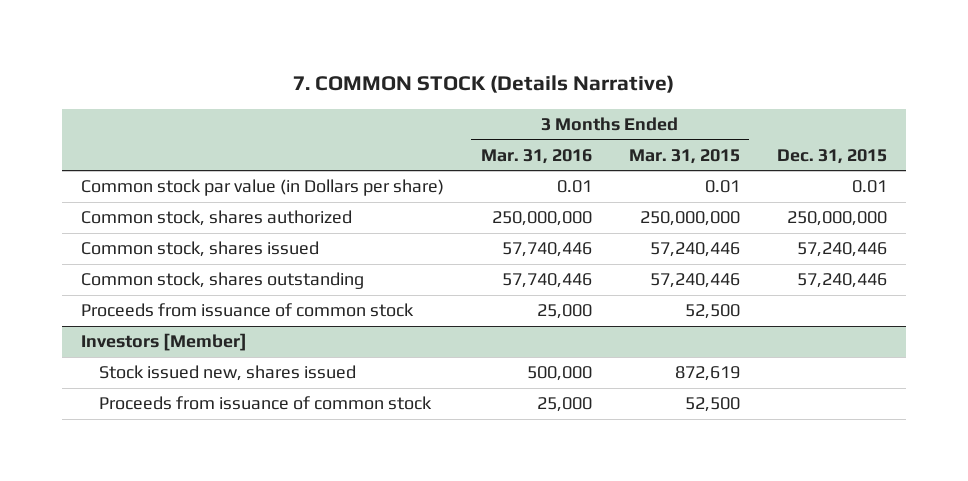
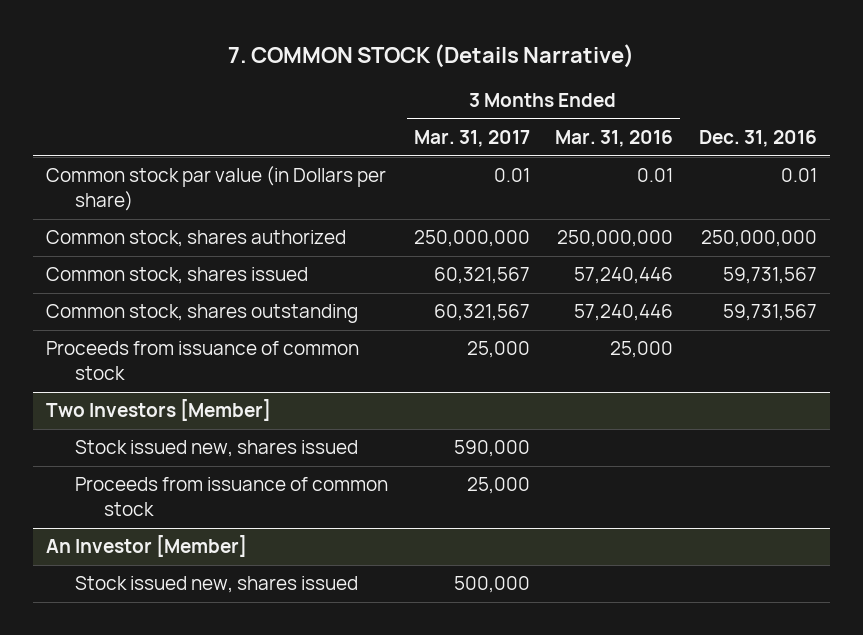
- | 3 Months Ended Mar. 31, 2016 | 3 Months Ended Mar. 31, 2015 | Dec. 31, 2015
+ | 3 Months Ended Mar. 31, 2017 | 3 Months Ended Mar. 31, 2016 | Dec. 31, 2016
- Common stock, shares issued | 57,740,446 | 57,240,446 | 57,240,446
- Common stock, shares outstanding | 57,740,446 | 57,240,446 | 57,240,446
- Proceeds from issuance of common stock | 25,000 | 52,500 |
- Investors [Member]
- Stock issued new, shares issued | 500,000 | 872,619 |
+ Common stock, shares issued | 60,321,567 | 57,240,446 | 59,731,567
+ Common stock, shares outstanding | 60,321,567 | 57,240,446 | 59,731,567
+ Two Investors [Member]
+ Stock issued new, shares issued | 590,000 | |
+ Proceeds from issuance of common stock | 25,000 | |
+ An Investor [Member]
+ Stock issued new, shares issued | 500,000 | |

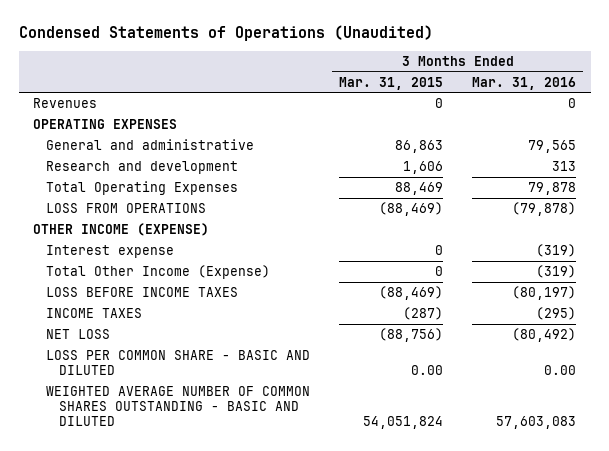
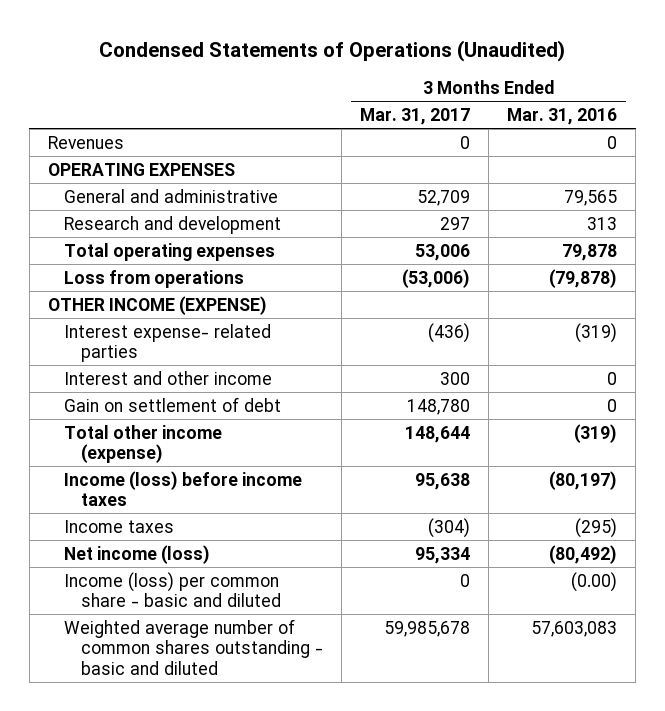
- | 3 Months Ended Mar. 31, 2015 | 3 Months Ended Mar. 31, 2016
+ | 3 Months Ended Mar. 31, 2017 | 3 Months Ended Mar. 31, 2016
- Total Operating Expenses | 88,469 | 79,878
- LOSS FROM OPERATIONS | (88,469) | (79,878)
+ Total operating expenses | 53,006 | 79,878
+ Loss from operations | (53,006) | (79,878)
- Interest expense | 0 | (319)
- Total Other Income (Expense) | 0 | (319)
- LOSS BEFORE INCOME TAXES | (88,469) | (80,197)
- INCOME TAXES | (287) | (295)
- NET LOSS | (88,756) | (80,492)
- LOSS PER COMMON SHARE - BASIC AND DILUTED | 0.00 | 0.00
- WEIGHTED AVERAGE NUMBER OF COMMON SHARES OUTSTANDING - BASIC AND DILUTED | 54,051,824 | 57,603,083
+ Interest expense- related parties | (436) | (319)
+ Interest and other income | 300 | 0
+ Gain on settlement of debt | 148,780 | 0
+ Total other income (expense) | 148,644 | (319)
+ Income (loss) before income taxes | 95,638 | (80,197)
+ Income taxes | (304) | (295)
+ Net income (loss) | 95,334 | (80,492)
+ Income (loss) per common share - basic and diluted | 0 | (0.00)
+ Weighted average number of common shares outstanding - basic and diluted | 59,985,678 | 57,603,083

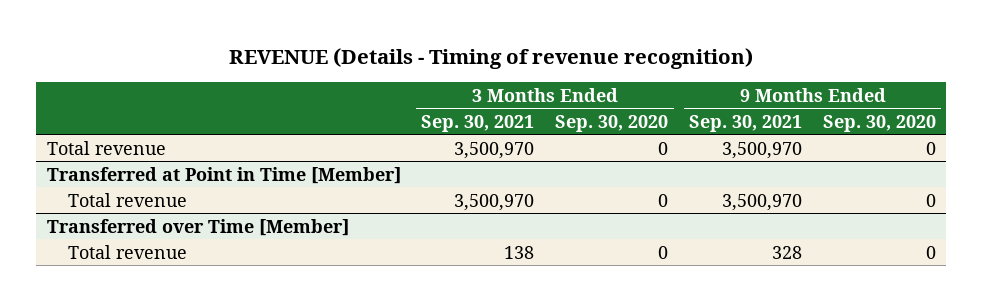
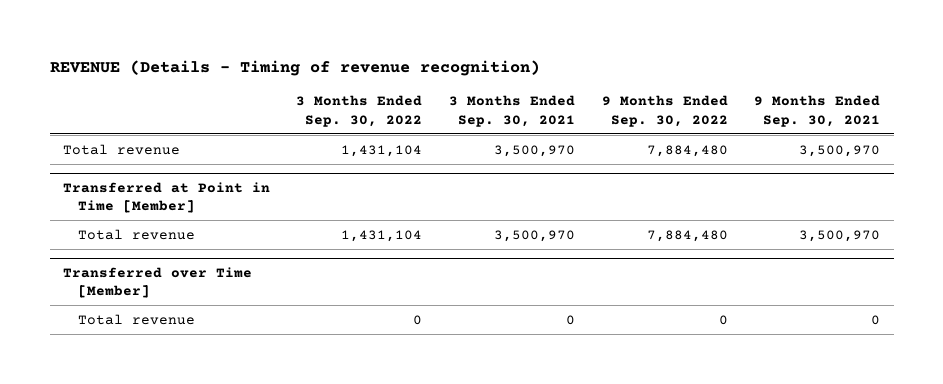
- | 3 Months Ended Sep. 30, 2021 | 3 Months Ended Sep. 30, 2020 | 9 Months Ended Sep. 30, 2021 | 9 Months Ended Sep. 30, 2020
+ | 3 Months Ended Sep. 30, 2022 | 3 Months Ended Sep. 30, 2021 | 9 Months Ended Sep. 30, 2022 | 9 Months Ended Sep. 30, 2021
@ Transferred over Time [Member]
- Total revenue | 138 | 0 | 328 | 0
+ Total revenue | 0 | 0 | 0 | 0

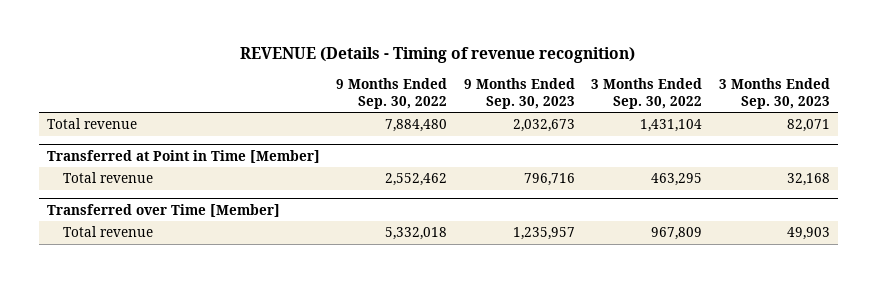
- | 3 Months Ended Sep. 30, 2022 | 3 Months Ended Sep. 30, 2021 | 9 Months Ended Sep. 30, 2022 | 9 Months Ended Sep. 30, 2021
+ | 9 Months Ended Sep. 30, 2022 | 9 Months Ended Sep. 30, 2023 | 3 Months Ended Sep. 30, 2022 | 3 Months Ended Sep. 30, 2023
@ Transferred at Point in Time [Member]
- Total revenue | 1,431,104 | 3,500,970 | 7,884,480 | 3,500,970
+ Total revenue | 2,552,462 | 796,716 | 463,295 | 32,168
@ Transferred over Time [Member]
- Total revenue | 0 | 0 | 0 | 0
+ Total revenue | 5,332,018 | 1,235,957 | 967,809 | 49,903

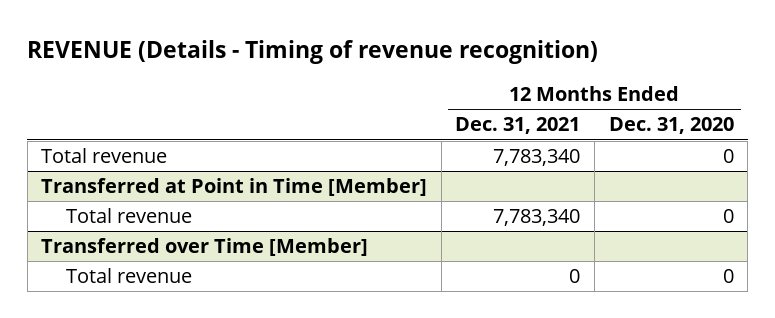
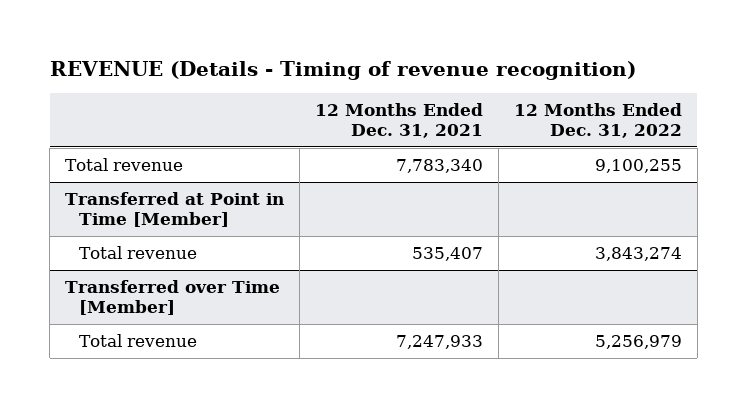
- | 12 Months Ended Dec. 31, 2021 | 12 Months Ended Dec. 31, 2020
+ | 12 Months Ended Dec. 31, 2021 | 12 Months Ended Dec. 31, 2022
@ Transferred at Point in Time [Member]
- Total revenue | 7,783,340 | 0
+ Total revenue | 535,407 | 3,843,274
@ Transferred over Time [Member]
- Total revenue | 0 | 0
+ Total revenue | 7,247,933 | 5,256,979

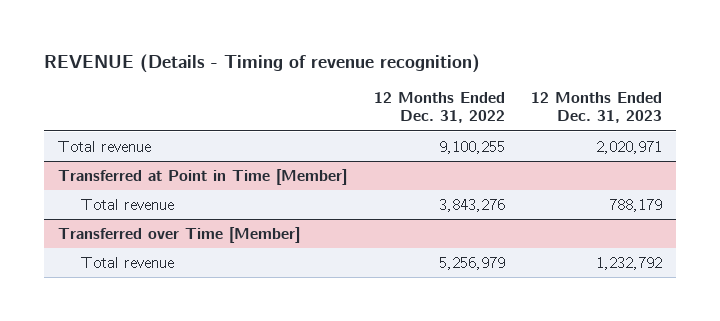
- | 12 Months Ended Dec. 31, 2021 | 12 Months Ended Dec. 31, 2022
+ | 12 Months Ended Dec. 31, 2022 | 12 Months Ended Dec. 31, 2023
@ Transferred at Point in Time [Member]
- Total revenue | 535,407 | 3,843,274
+ Total revenue | 3,843,276 | 788,179

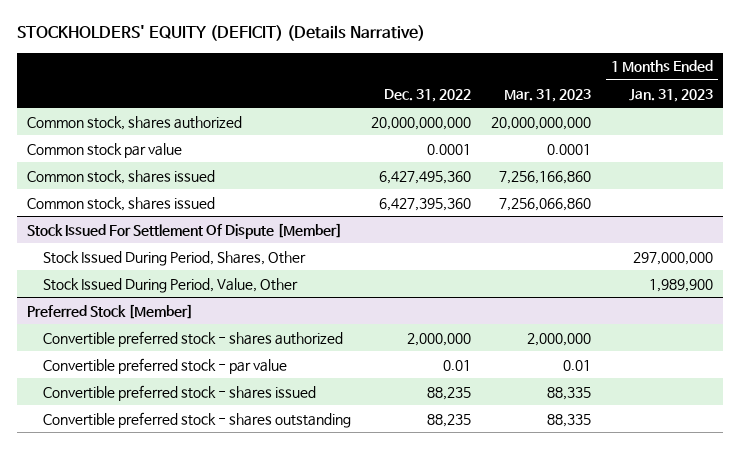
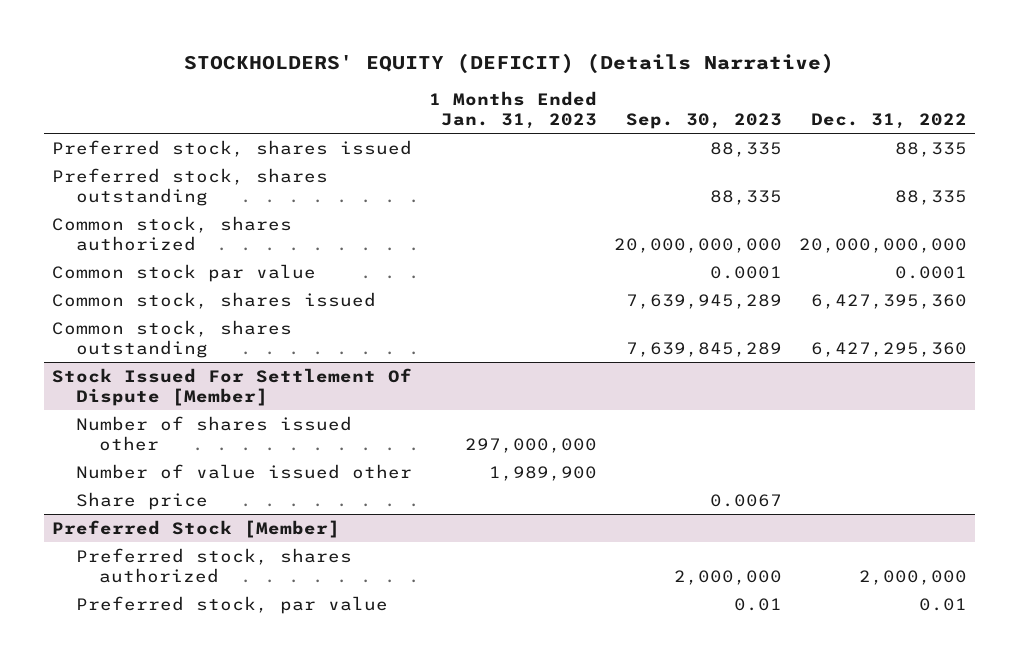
- | Dec. 31, 2022 | Mar. 31, 2023 | 1 Months Ended Jan. 31, 2023
+ | 1 Months Ended Jan. 31, 2023 | Sep. 30, 2023 | Dec. 31, 2022
+ Preferred stock, shares issued | | 88,335 | 88,335
+ Preferred stock, shares outstanding | | 88,335 | 88,335
- Common stock, shares issued | 6,427,495,360 | 7,256,166,860 |
+ Common stock, shares outstanding | | 7,639,845,289 | 6,427,295,360
@ Stock Issued For Settlement Of Dispute [Member]
- Stock Issued During Period, Shares, Other | | | 297,000,000
- Stock Issued During Period, Value, Other | | | 1,989,900
+ Number of shares issued other | 297,000,000 | |
+ Number of value issued other | 1,989,900 | |
+ Share price | | 0.0067 |
@ Preferred Stock [Member]
- Convertible preferred stock - shares authorized | 2,000,000 | 2,000,000 |
- Convertible preferred stock - par value | 0.01 | 0.01 |
- Convertible preferred stock - shares issued | 88,235 | 88,335 |
- Convertible preferred stock - shares outstanding | 88,235 | 88,335 |
+ Preferred stock, shares authorized | | 2,000,000 | 2,000,000
+ Preferred stock, par value | | 0.01 | 0.01

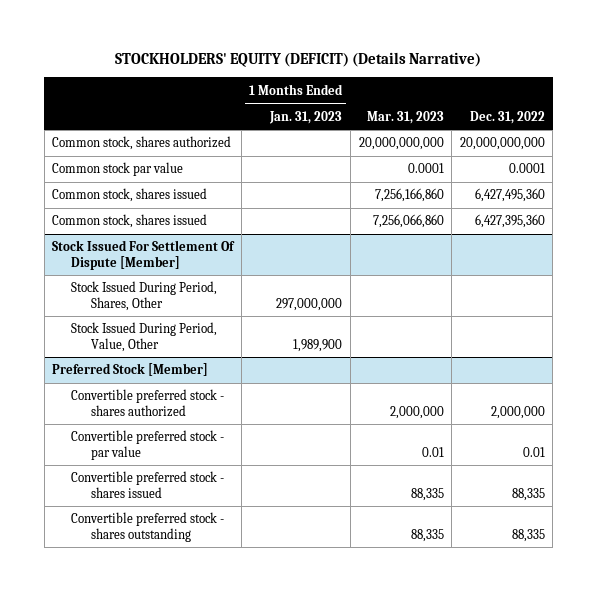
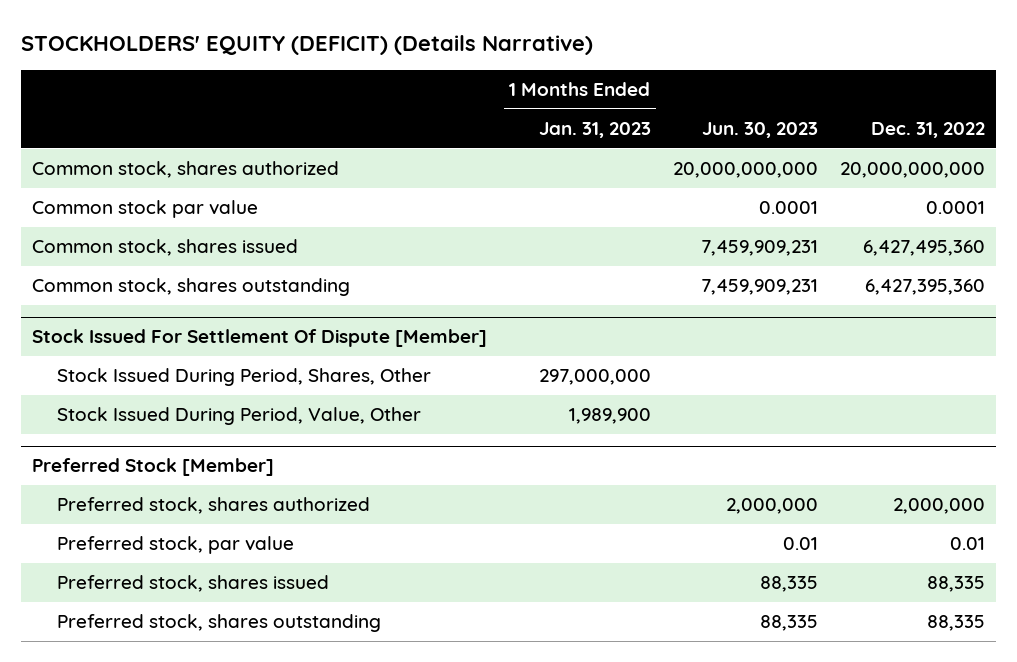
- | 1 Months Ended Jan. 31, 2023 | Mar. 31, 2023 | Dec. 31, 2022
+ | 1 Months Ended Jan. 31, 2023 | Jun. 30, 2023 | Dec. 31, 2022
- Common stock, shares issued | | 7,256,066,860 | 6,427,395,360
+ Common stock, shares outstanding | | 7,459,909,231 | 6,427,395,360
@ Preferred Stock [Member]
- Convertible preferred stock - shares authorized | | 2,000,000 | 2,000,000
- Convertible preferred stock - par value | | 0.01 | 0.01
- Convertible preferred stock - shares issued | | 88,335 | 88,335
- Convertible preferred stock - shares outstanding | | 88,335 | 88,335
+ Preferred stock, shares authorized | | 2,000,000 | 2,000,000
+ Preferred stock, par value | | 0.01 | 0.01
+ Preferred stock, shares issued | | 88,335 | 88,335
+ Preferred stock, shares outstanding | | 88,335 | 88,335

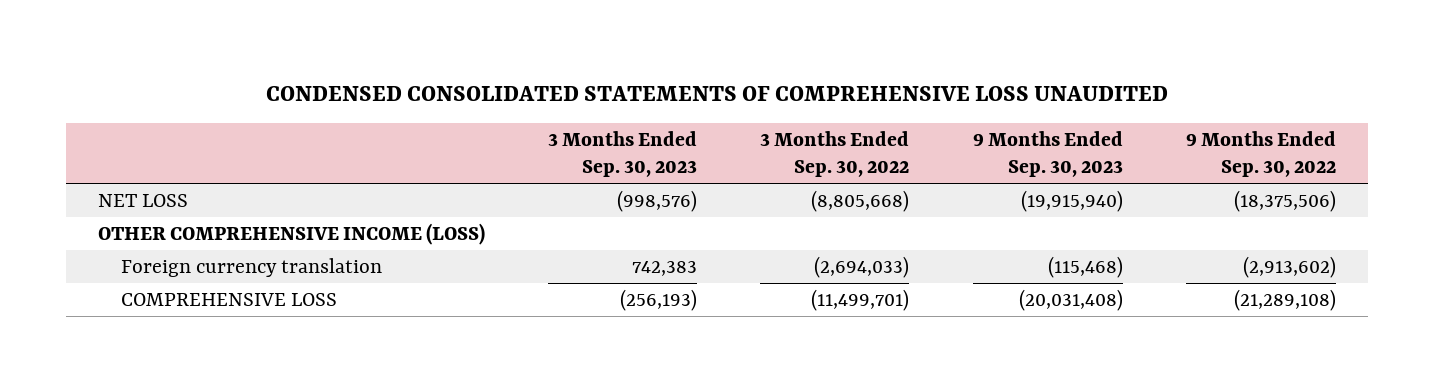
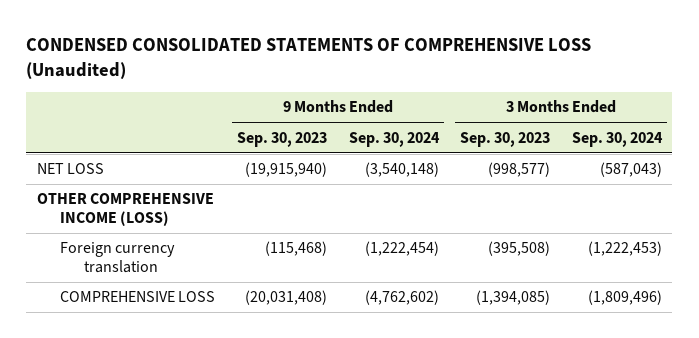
- CONDENSED CONSOLIDATED STATEMENTS OF COMPREHENSIVE LOSS UNAUDITED
+ CONDENSED CONSOLIDATED STATEMENTS OF COMPREHENSIVE LOSS (Unaudited)
- | 3 Months Ended Sep. 30, 2023 | 3 Months Ended Sep. 30, 2022 | 9 Months Ended Sep. 30, 2023 | 9 Months Ended Sep. 30, 2022
+ | 9 Months Ended Sep. 30, 2023 | 9 Months Ended Sep. 30, 2024 | 3 Months Ended Sep. 30, 2023 | 3 Months Ended Sep. 30, 2024
- NET LOSS | (998,576) | (8,805,668) | (19,915,940) | (18,375,506)
+ NET LOSS | (19,915,940) | (3,540,148) | (998,577) | (587,043)
- Foreign currency translation | 742,383 | (2,694,033) | (115,468) | (2,913,602)
- COMPREHENSIVE LOSS | (256,193) | (11,499,701) | (20,031,408) | (21,289,108)
+ Foreign currency translation | (115,468) | (1,222,454) | (395,508) | (1,222,453)
+ COMPREHENSIVE LOSS | (20,031,408) | (4,762,602) | (1,394,085) | (1,809,496)

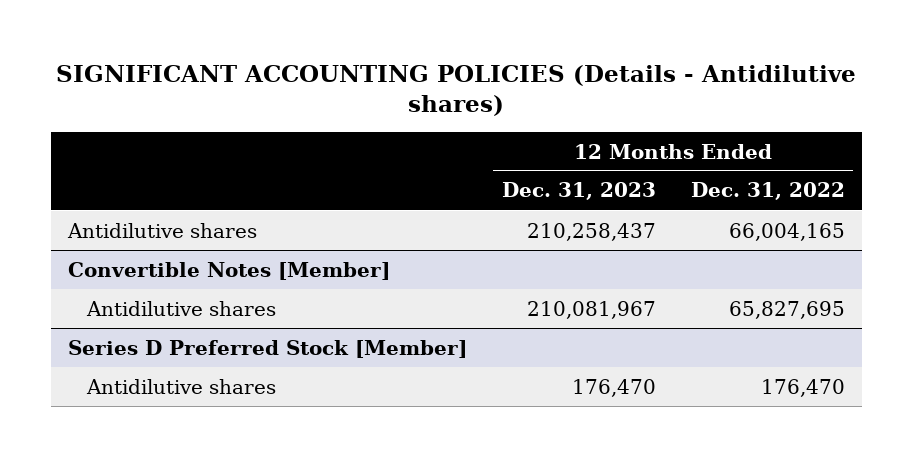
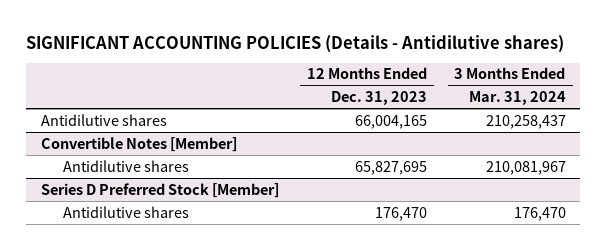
- | 12 Months Ended Dec. 31, 2023 | 12 Months Ended Dec. 31, 2022
+ | 12 Months Ended Dec. 31, 2023 | 3 Months Ended Mar. 31, 2024
- Antidilutive shares | 210,258,437 | 66,004,165
+ Antidilutive shares | 66,004,165 | 210,258,437
@ Convertible Notes [Member]
- Antidilutive shares | 210,081,967 | 65,827,695
+ Antidilutive shares | 65,827,695 | 210,081,967

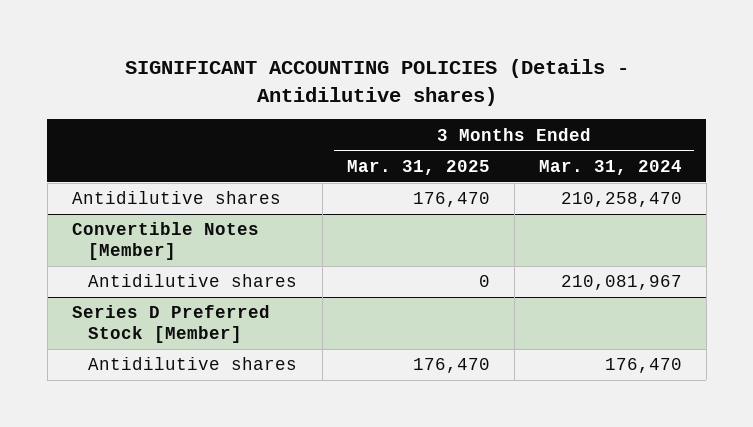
- | 12 Months Ended Dec. 31, 2023 | 3 Months Ended Mar. 31, 2024
+ | 3 Months Ended Mar. 31, 2025 | 3 Months Ended Mar. 31, 2024
- Antidilutive shares | 66,004,165 | 210,258,437
+ Antidilutive shares | 176,470 | 210,258,470

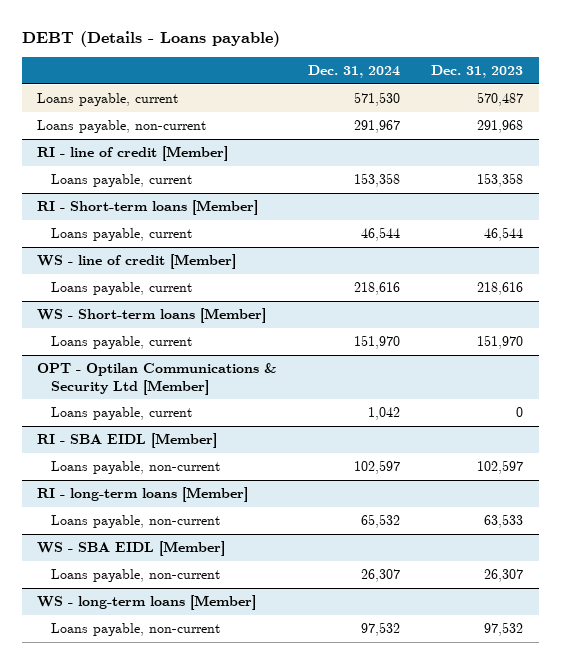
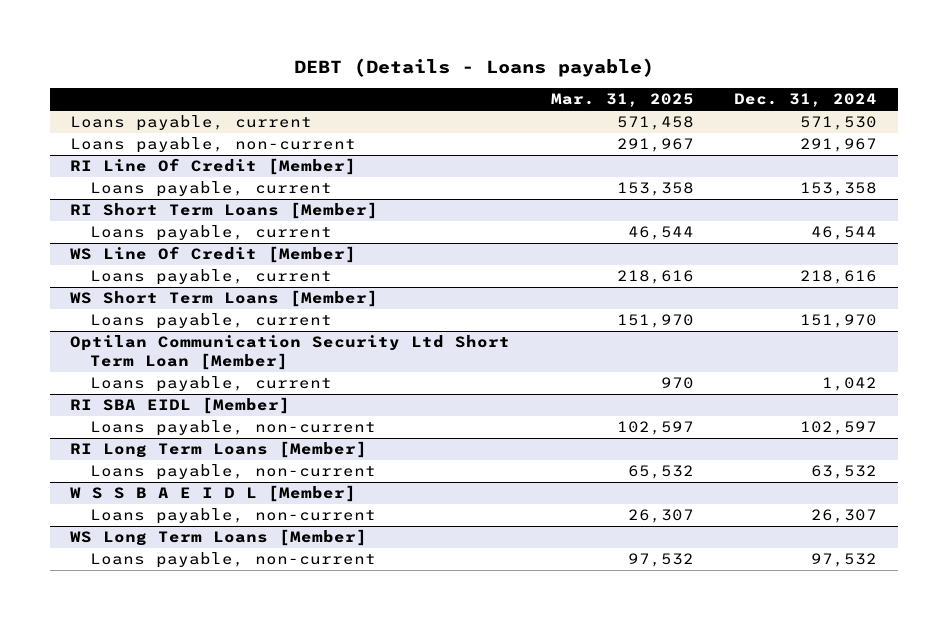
- | Dec. 31, 2024 | Dec. 31, 2023
+ | Mar. 31, 2025 | Dec. 31, 2024
- RI - line of credit [Member]
+ RI Line Of Credit [Member]
- RI - Short-term loans [Member]
+ RI Short Term Loans [Member]
- WS - line of credit [Member]
+ WS Line Of Credit [Member]
- WS - Short-term loans [Member]
+ WS Short Term Loans [Member]
- OPT - Optilan Communications & Security Ltd [Member]
+ Optilan Communication Security Ltd Short Term Loan [Member]
- RI - SBA EIDL [Member]
+ RI SBA EIDL [Member]
- RI - long-term loans [Member]
- Loans payable, non-current | 65,532 | 63,533
- WS - SBA EIDL [Member]
+ RI Long Term Loans [Member]
+ Loans payable, non-current | 65,532 | 63,532
+ W S S B A E I D L [Member]
- WS - long-term loans [Member]
+ WS Long Term Loans [Member]

